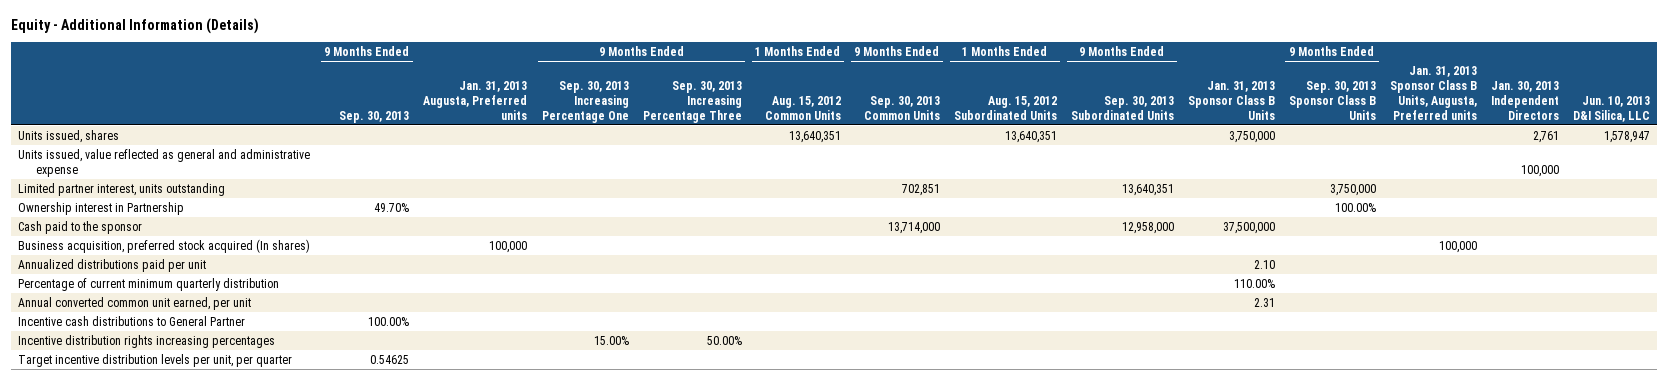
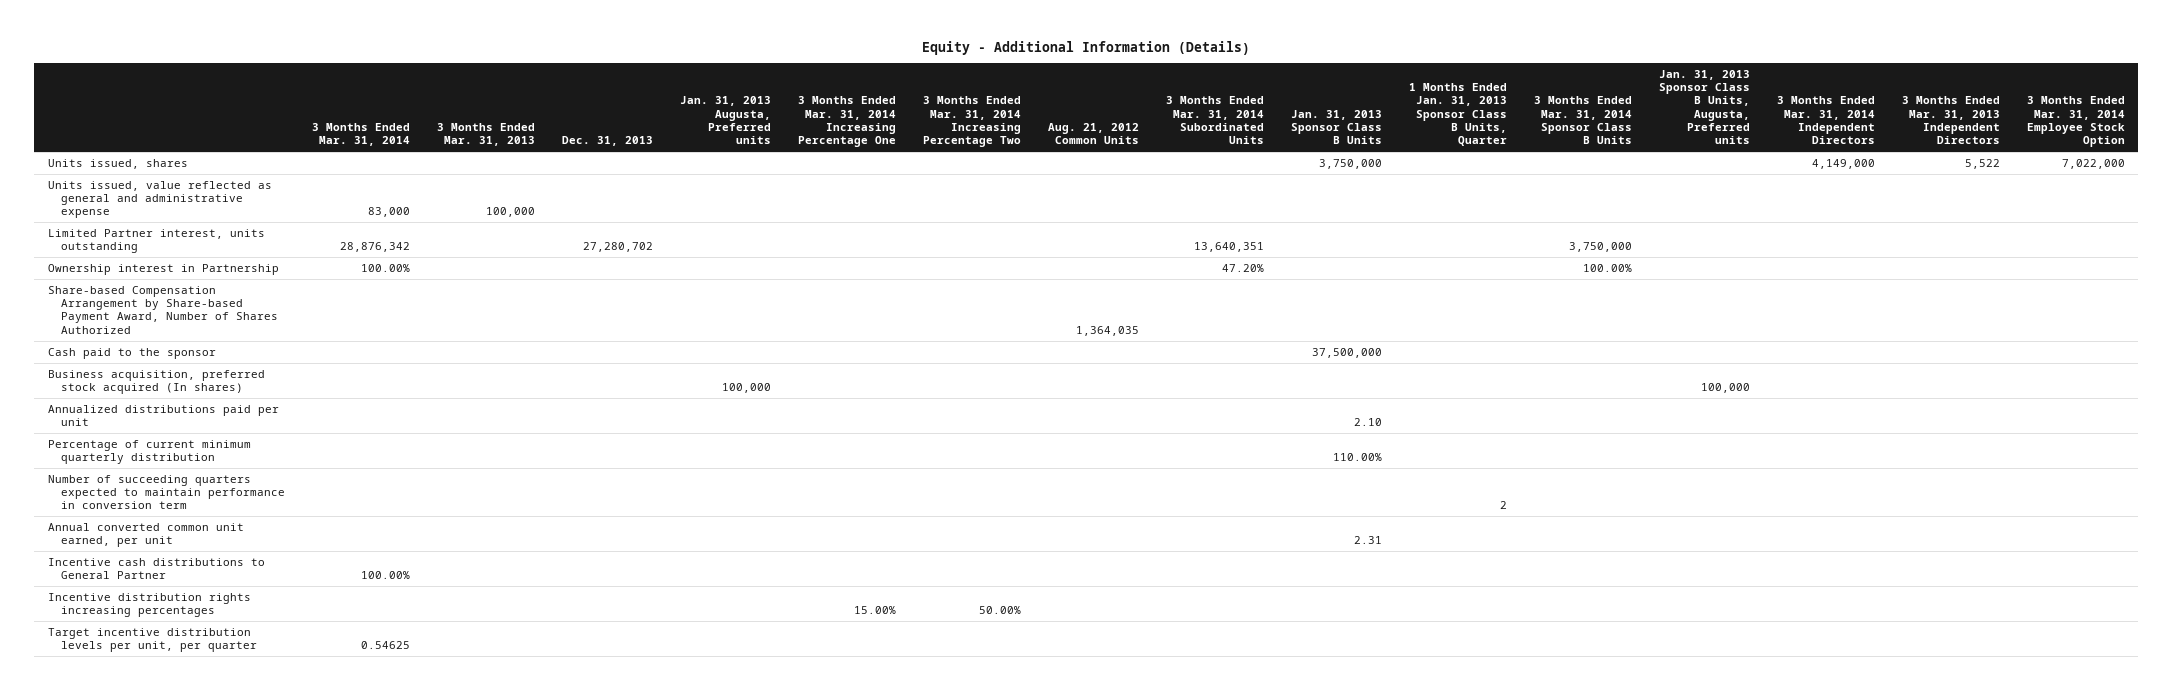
- | 9 Months Ended Sep. 30, 2013 | Jan. 31, 2013 Augusta, Preferred units | 9 Months Ended Sep. 30, 2013 Increasing Percentage One | 9 Months Ended Sep. 30, 2013 Increasing Percentage Three | 1 Months Ended Aug. 15, 2012 Common Units | 9 Months Ended Sep. 30, 2013 Common Units | 1 Months Ended Aug. 15, 2012 Subordinated Units | 9 Months Ended Sep. 30, 2013 Subordinated Units | Jan. 31, 2013 Sponsor Class B Units | 9 Months Ended Sep. 30, 2013 Sponsor Class B Units | Jan. 31, 2013 Sponsor Class B Units, Augusta, Preferred units | Jan. 30, 2013 Independent Directors | Jun. 10, 2013 D&I Silica, LLC
+ | 3 Months Ended Mar. 31, 2014 | 3 Months Ended Mar. 31, 2013 | Dec. 31, 2013 | Jan. 31, 2013 Augusta, Preferred units | 3 Months Ended Mar. 31, 2014 Increasing Percentage One | 3 Months Ended Mar. 31, 2014 Increasing Percentage Two | Aug. 21, 2012 Common Units | 3 Months Ended Mar. 31, 2014 Subordinated Units | Jan. 31, 2013 Sponsor Class B Units | 1 Months Ended Jan. 31, 2013 Sponsor Class B Units, Quarter | 3 Months Ended Mar. 31, 2014 Sponsor Class B Units | Jan. 31, 2013 Sponsor Class B Units, Augusta, Preferred units | 3 Months Ended Mar. 31, 2014 Independent Directors | 3 Months Ended Mar. 31, 2013 Independent Directors | 3 Months Ended Mar. 31, 2014 Employee Stock Option
- Limited partner interest, units outstanding | | | | | | 702,851 | | 13,640,351 | | 3,750,000 | | |
+ Limited Partner interest, units outstanding | 28,876,342 | | 27,280,702 | | | | | 13,640,351 | | | 3,750,000 | | | |
+ Share-based Compensation Arrangement by Share-based Payment Award, Number of Shares Authorized | | | | | | | 1,364,035 | | | | | | | |
+ Number of succeeding quarters expected to maintain performance in conversion term | | | | | | | | | | 2 | | | | |

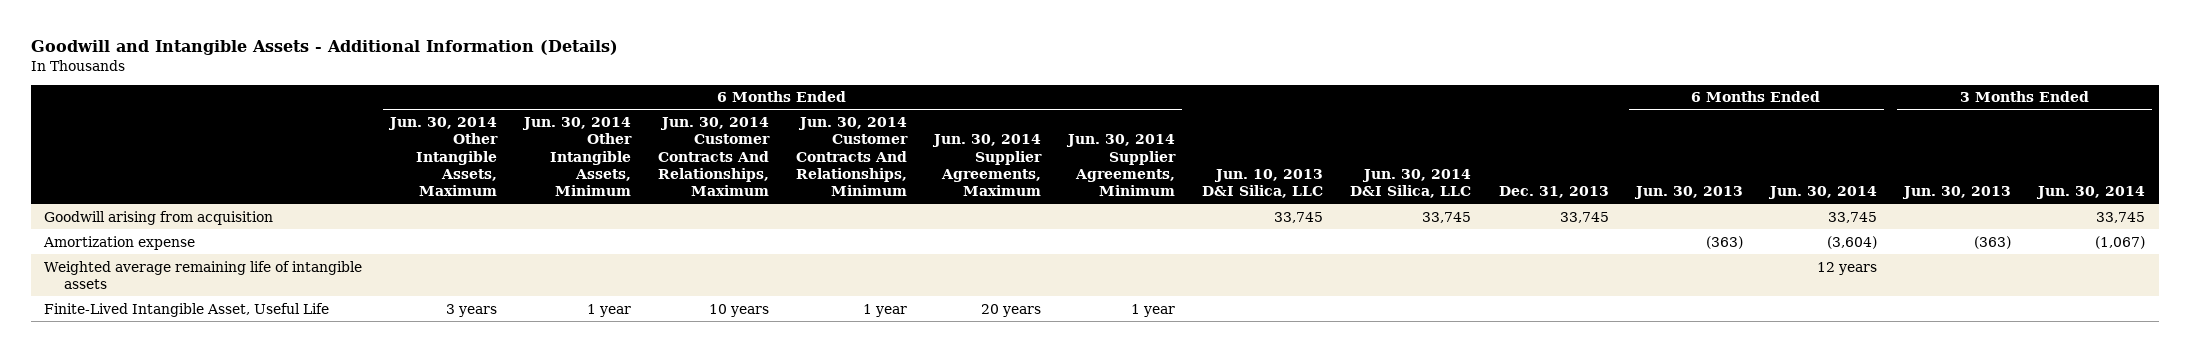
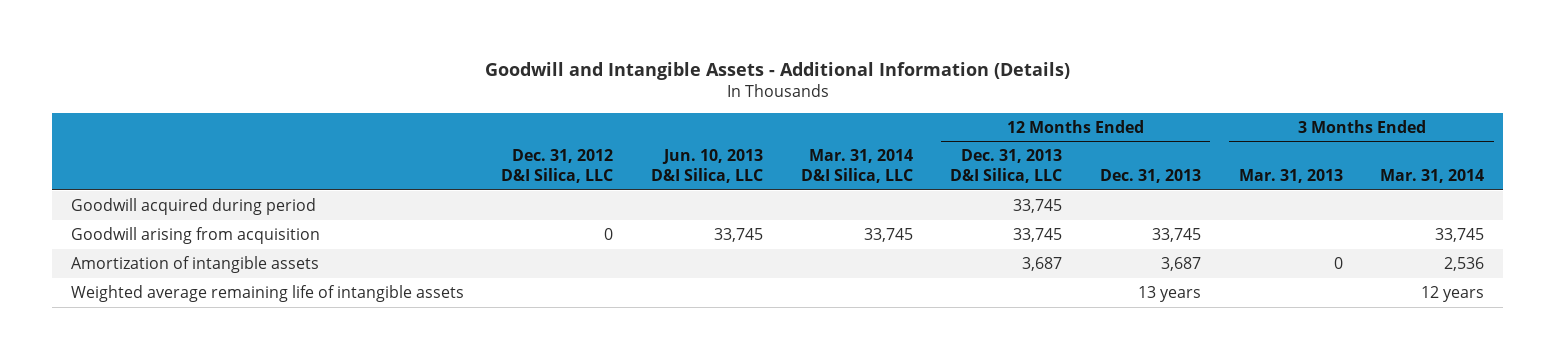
- | 6 Months Ended Jun. 30, 2014 Other Intangible Assets, Maximum | 6 Months Ended Jun. 30, 2014 Other Intangible Assets, Minimum | 6 Months Ended Jun. 30, 2014 Customer Contracts And Relationships, Maximum | 6 Months Ended Jun. 30, 2014 Customer Contracts And Relationships, Minimum | 6 Months Ended Jun. 30, 2014 Supplier Agreements, Maximum | 6 Months Ended Jun. 30, 2014 Supplier Agreements, Minimum | Jun. 10, 2013 D&I Silica, LLC | Jun. 30, 2014 D&I Silica, LLC | Dec. 31, 2013 | 6 Months Ended Jun. 30, 2013 | 6 Months Ended Jun. 30, 2014 | 3 Months Ended Jun. 30, 2013 | 3 Months Ended Jun. 30, 2014
+ | Dec. 31, 2012 D&I Silica, LLC | Jun. 10, 2013 D&I Silica, LLC | Mar. 31, 2014 D&I Silica, LLC | 12 Months Ended Dec. 31, 2013 D&I Silica, LLC | 12 Months Ended Dec. 31, 2013 | 3 Months Ended Mar. 31, 2013 | 3 Months Ended Mar. 31, 2014
+ Goodwill acquired during period | | | | 33,745 | | |
- Amortization expense | | | | | | | | | | (363) | (3,604) | (363) | (1,067)
+ Amortization of intangible assets | | | | 3,687 | 3,687 | 0 | 2,536
- Finite-Lived Intangible Asset, Useful Life | 3 years | 1 year | 10 years | 1 year | 20 years | 1 year | | | | | | |

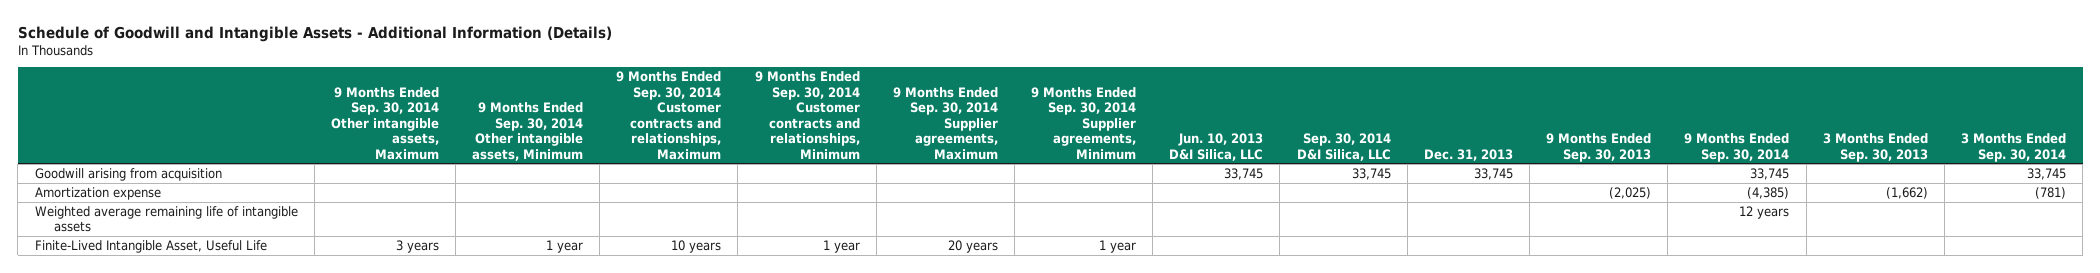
- Goodwill and Intangible Assets - Additional Information (Details)
+ Schedule of Goodwill and Intangible Assets - Additional Information (Details)
- | Dec. 31, 2012 D&I Silica, LLC | Jun. 10, 2013 D&I Silica, LLC | Mar. 31, 2014 D&I Silica, LLC | 12 Months Ended Dec. 31, 2013 D&I Silica, LLC | 12 Months Ended Dec. 31, 2013 | 3 Months Ended Mar. 31, 2013 | 3 Months Ended Mar. 31, 2014
+ | 9 Months Ended Sep. 30, 2014 Other intangible assets, Maximum | 9 Months Ended Sep. 30, 2014 Other intangible assets, Minimum | 9 Months Ended Sep. 30, 2014 Customer contracts and relationships, Maximum | 9 Months Ended Sep. 30, 2014 Customer contracts and relationships, Minimum | 9 Months Ended Sep. 30, 2014 Supplier agreements, Maximum | 9 Months Ended Sep. 30, 2014 Supplier agreements, Minimum | Jun. 10, 2013 D&I Silica, LLC | Sep. 30, 2014 D&I Silica, LLC | Dec. 31, 2013 | 9 Months Ended Sep. 30, 2013 | 9 Months Ended Sep. 30, 2014 | 3 Months Ended Sep. 30, 2013 | 3 Months Ended Sep. 30, 2014
- Goodwill acquired during period | | | | 33,745 | | |
- Amortization of intangible assets | | | | 3,687 | 3,687 | 0 | 2,536
+ Amortization expense | | | | | | | | | | (2,025) | (4,385) | (1,662) | (781)
+ Finite-Lived Intangible Asset, Useful Life | 3 years | 1 year | 10 years | 1 year | 20 years | 1 year | | | | | | |

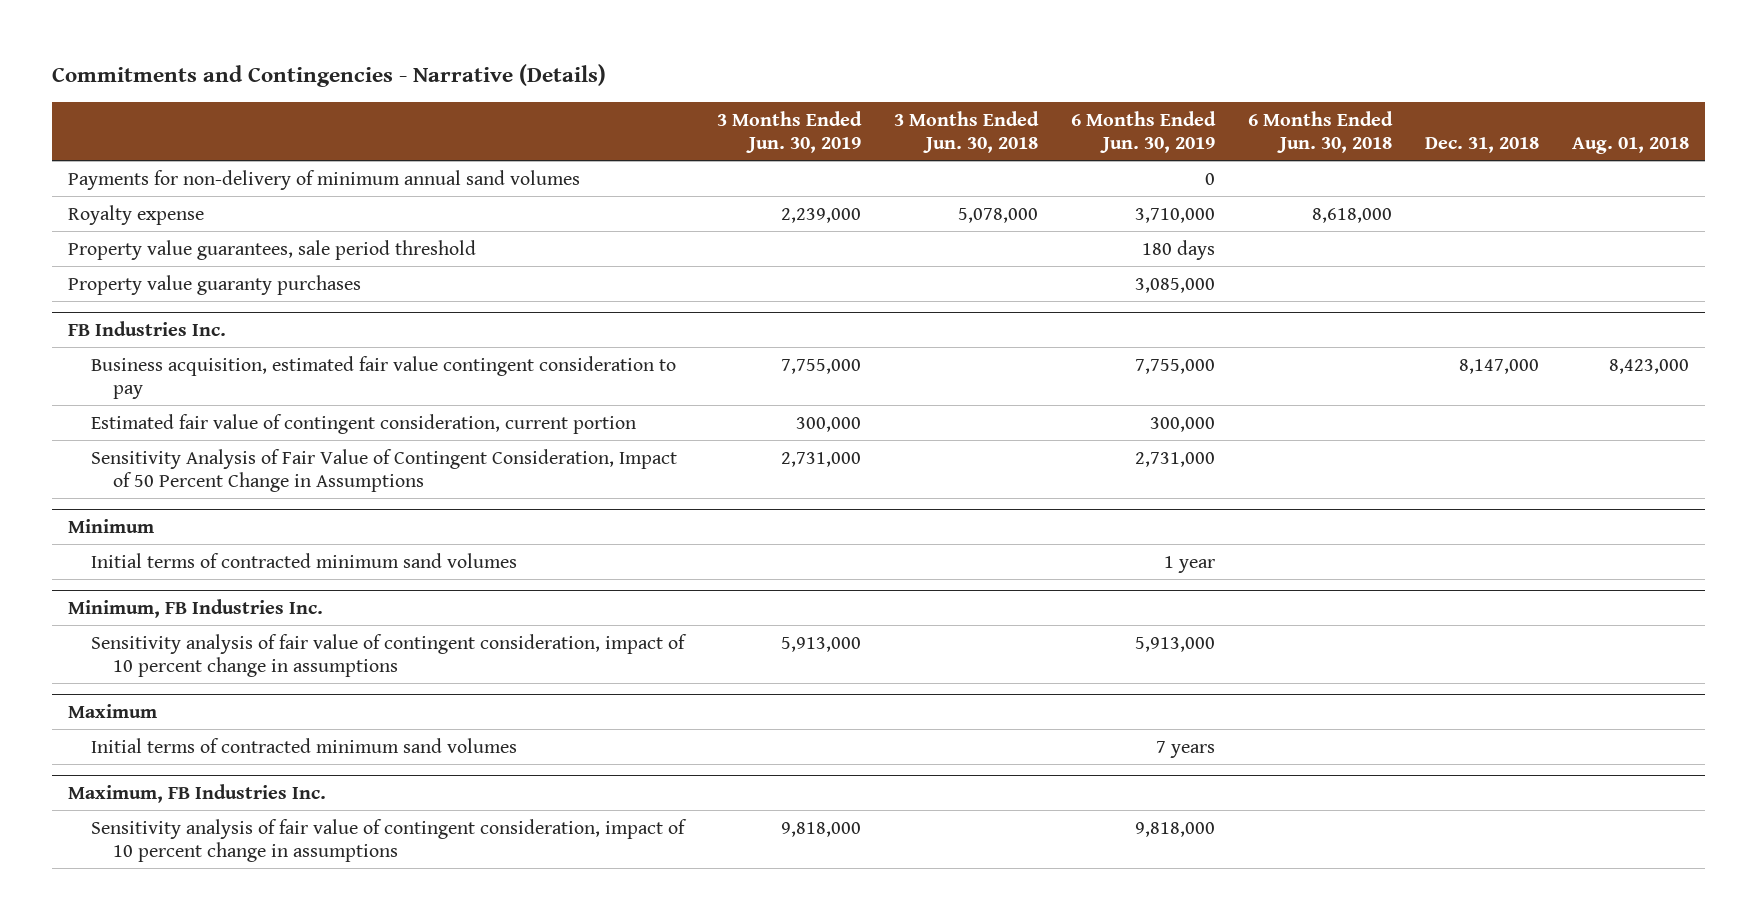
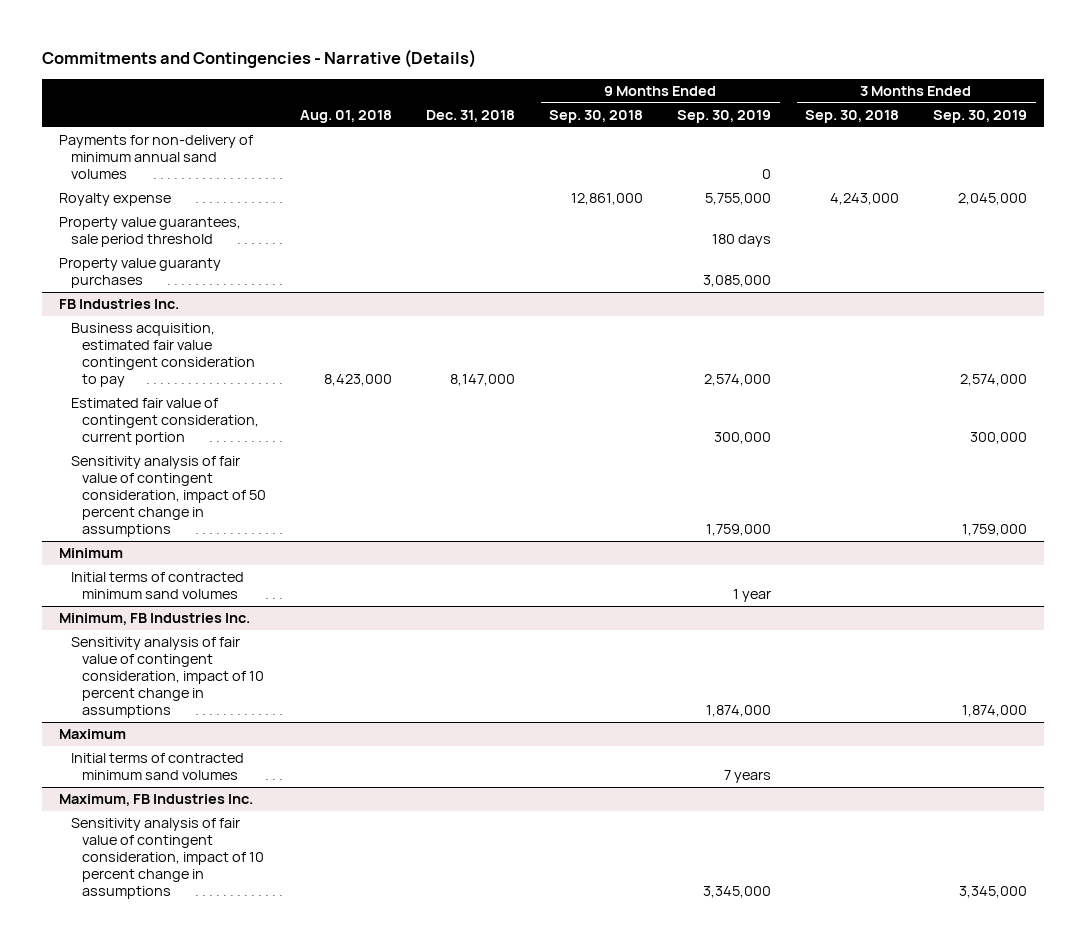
- | 3 Months Ended Jun. 30, 2019 | 3 Months Ended Jun. 30, 2018 | 6 Months Ended Jun. 30, 2019 | 6 Months Ended Jun. 30, 2018 | Dec. 31, 2018 | Aug. 01, 2018
+ | Aug. 01, 2018 | Dec. 31, 2018 | 9 Months Ended Sep. 30, 2018 | 9 Months Ended Sep. 30, 2019 | 3 Months Ended Sep. 30, 2018 | 3 Months Ended Sep. 30, 2019
@ FB Industries Inc.
- Sensitivity Analysis of Fair Value of Contingent Consideration, Impact of 50 Percent Change in Assumptions | 2,731,000 | | 2,731,000 | | |
+ Sensitivity analysis of fair value of contingent consideration, impact of 50 percent change in assumptions | | | | 1,759,000 | | 1,759,000

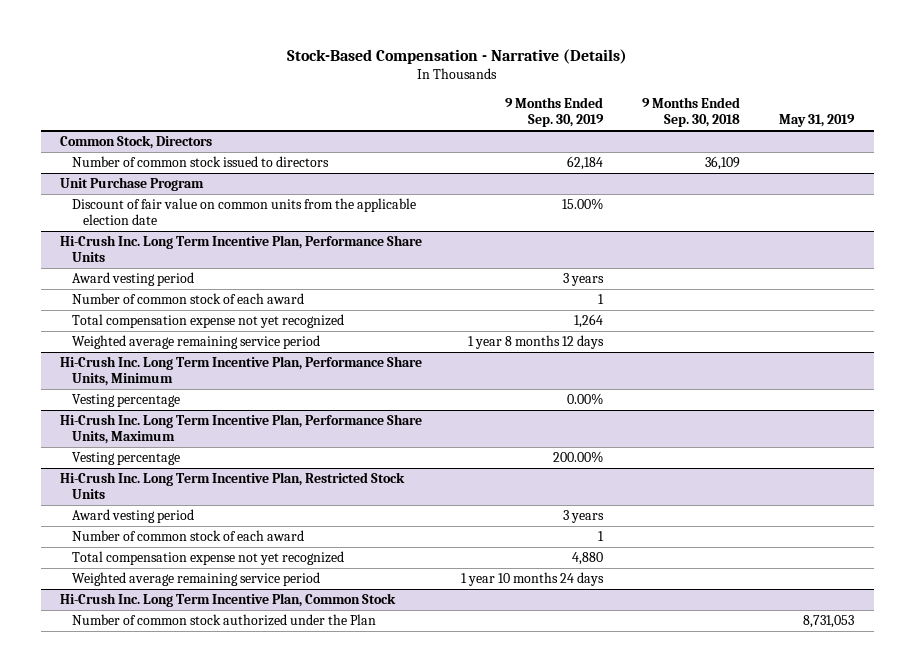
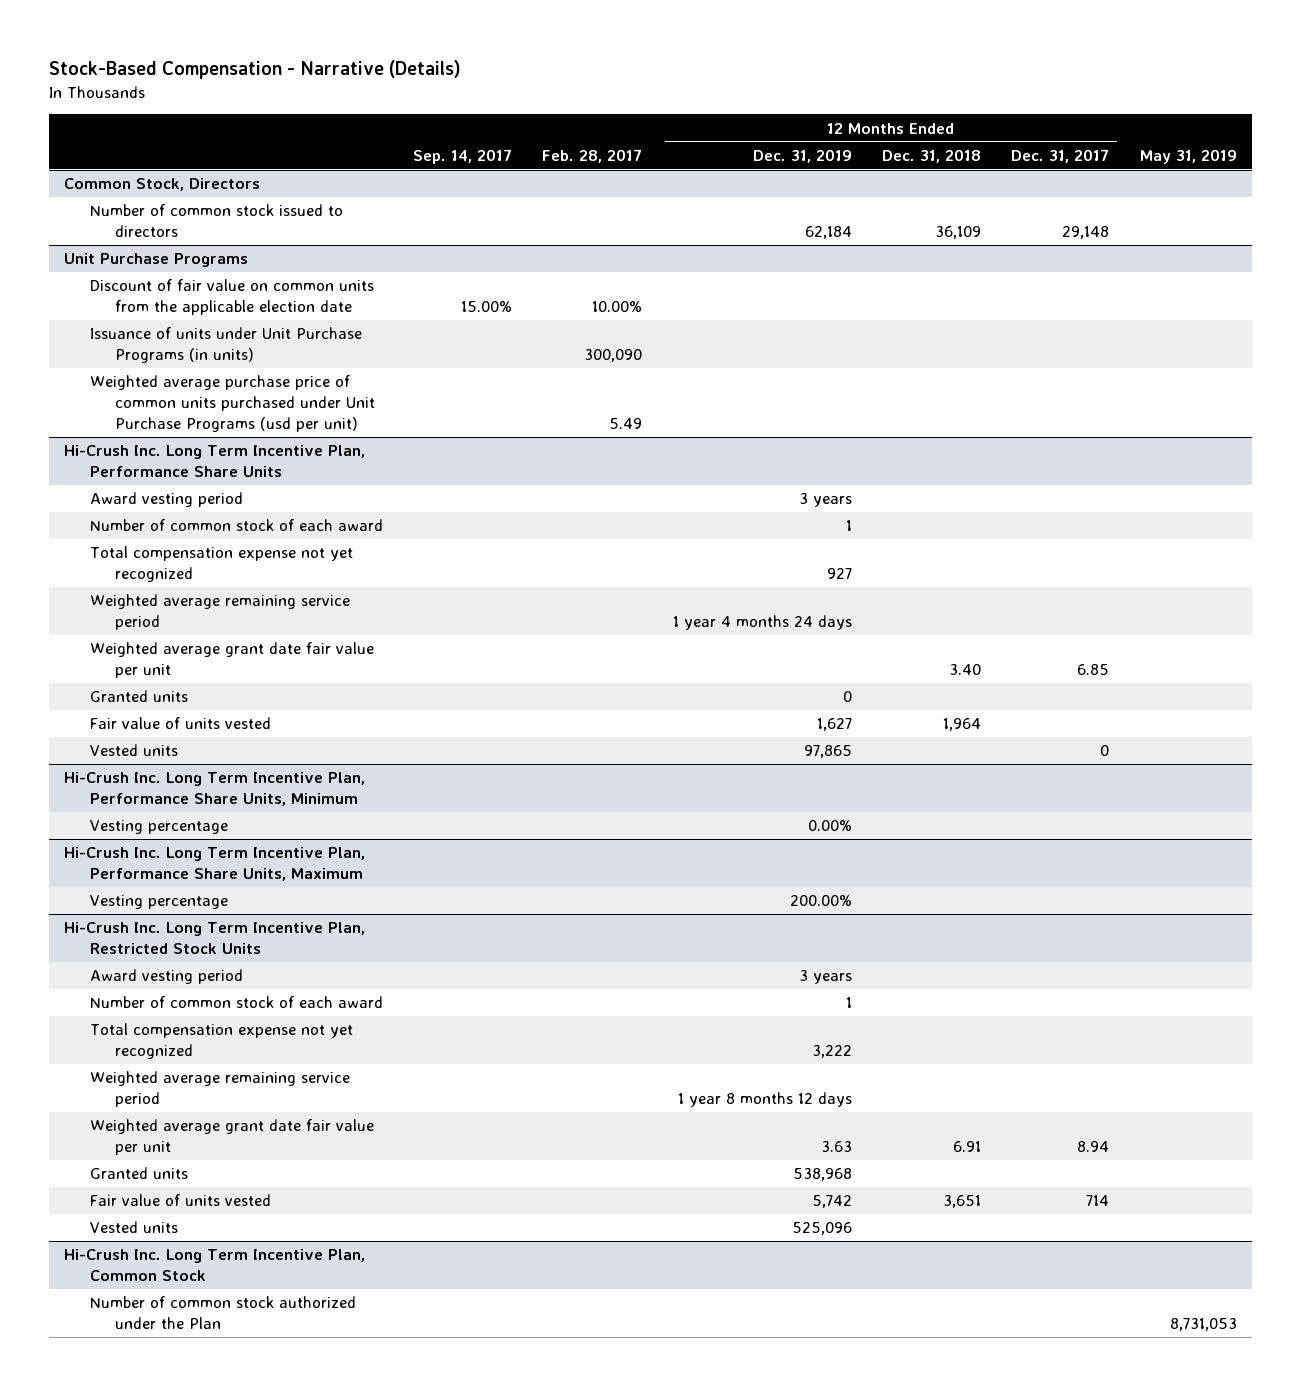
- | 9 Months Ended Sep. 30, 2019 | 9 Months Ended Sep. 30, 2018 | May 31, 2019
+ | Sep. 14, 2017 | Feb. 28, 2017 | 12 Months Ended Dec. 31, 2019 | 12 Months Ended Dec. 31, 2018 | 12 Months Ended Dec. 31, 2017 | May 31, 2019
- Unit Purchase Program
+ Unit Purchase Programs
+ Issuance of units under Unit Purchase Programs (in units) | | 300,090 | | | |
+ Weighted average purchase price of common units purchased under Unit Purchase Programs (usd per unit) | | 5.49 | | | |
@ Hi-Crush Inc. Long Term Incentive Plan, Performance Share Units
+ Weighted average grant date fair value per unit | | | | 3.40 | 6.85 |
+ Granted units | | | 0 | | |
+ Fair value of units vested | | | 1,627 | 1,964 | |
+ Vested units | | | 97,865 | | 0 |
@ Hi-Crush Inc. Long Term Incentive Plan, Restricted Stock Units
+ Weighted average grant date fair value per unit | | | 3.63 | 6.91 | 8.94 |
+ Granted units | | | 538,968 | | |
+ Fair value of units vested | | | 5,742 | 3,651 | 714 |
+ Vested units | | | 525,096 | | |

